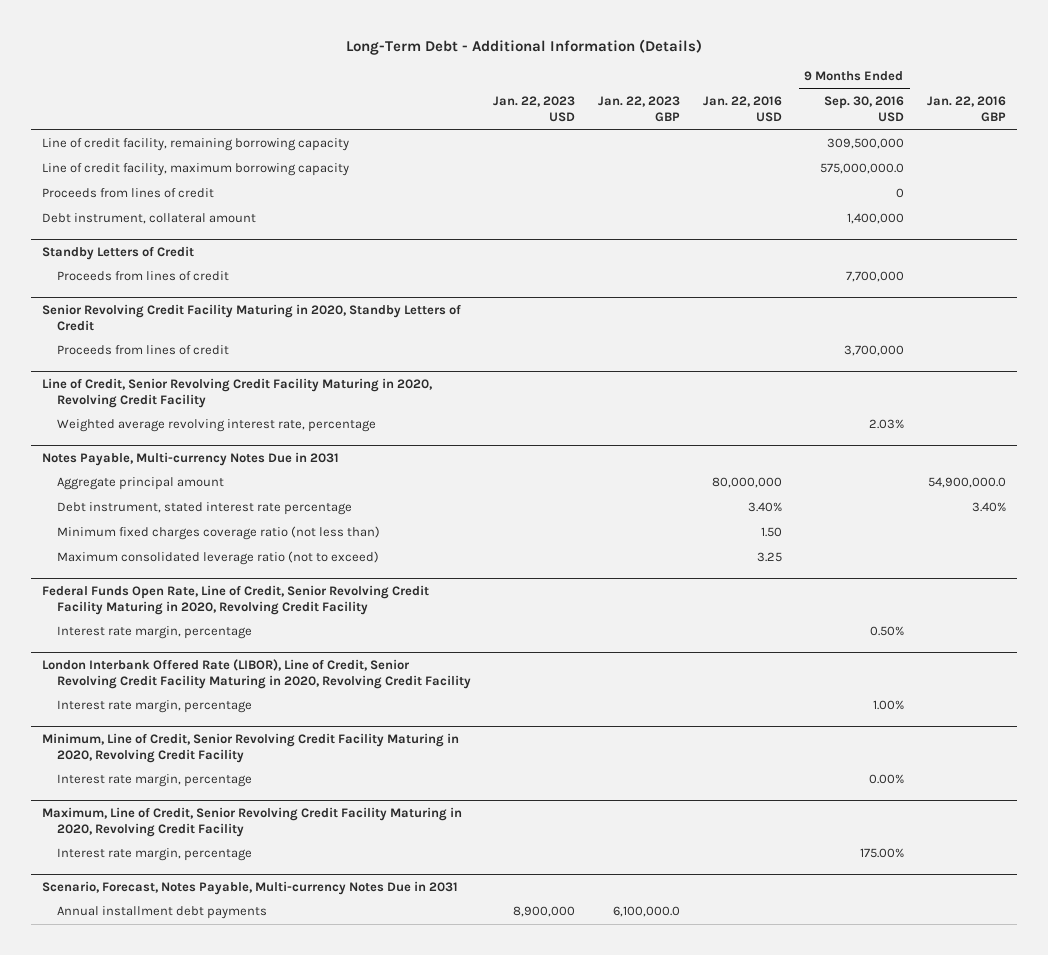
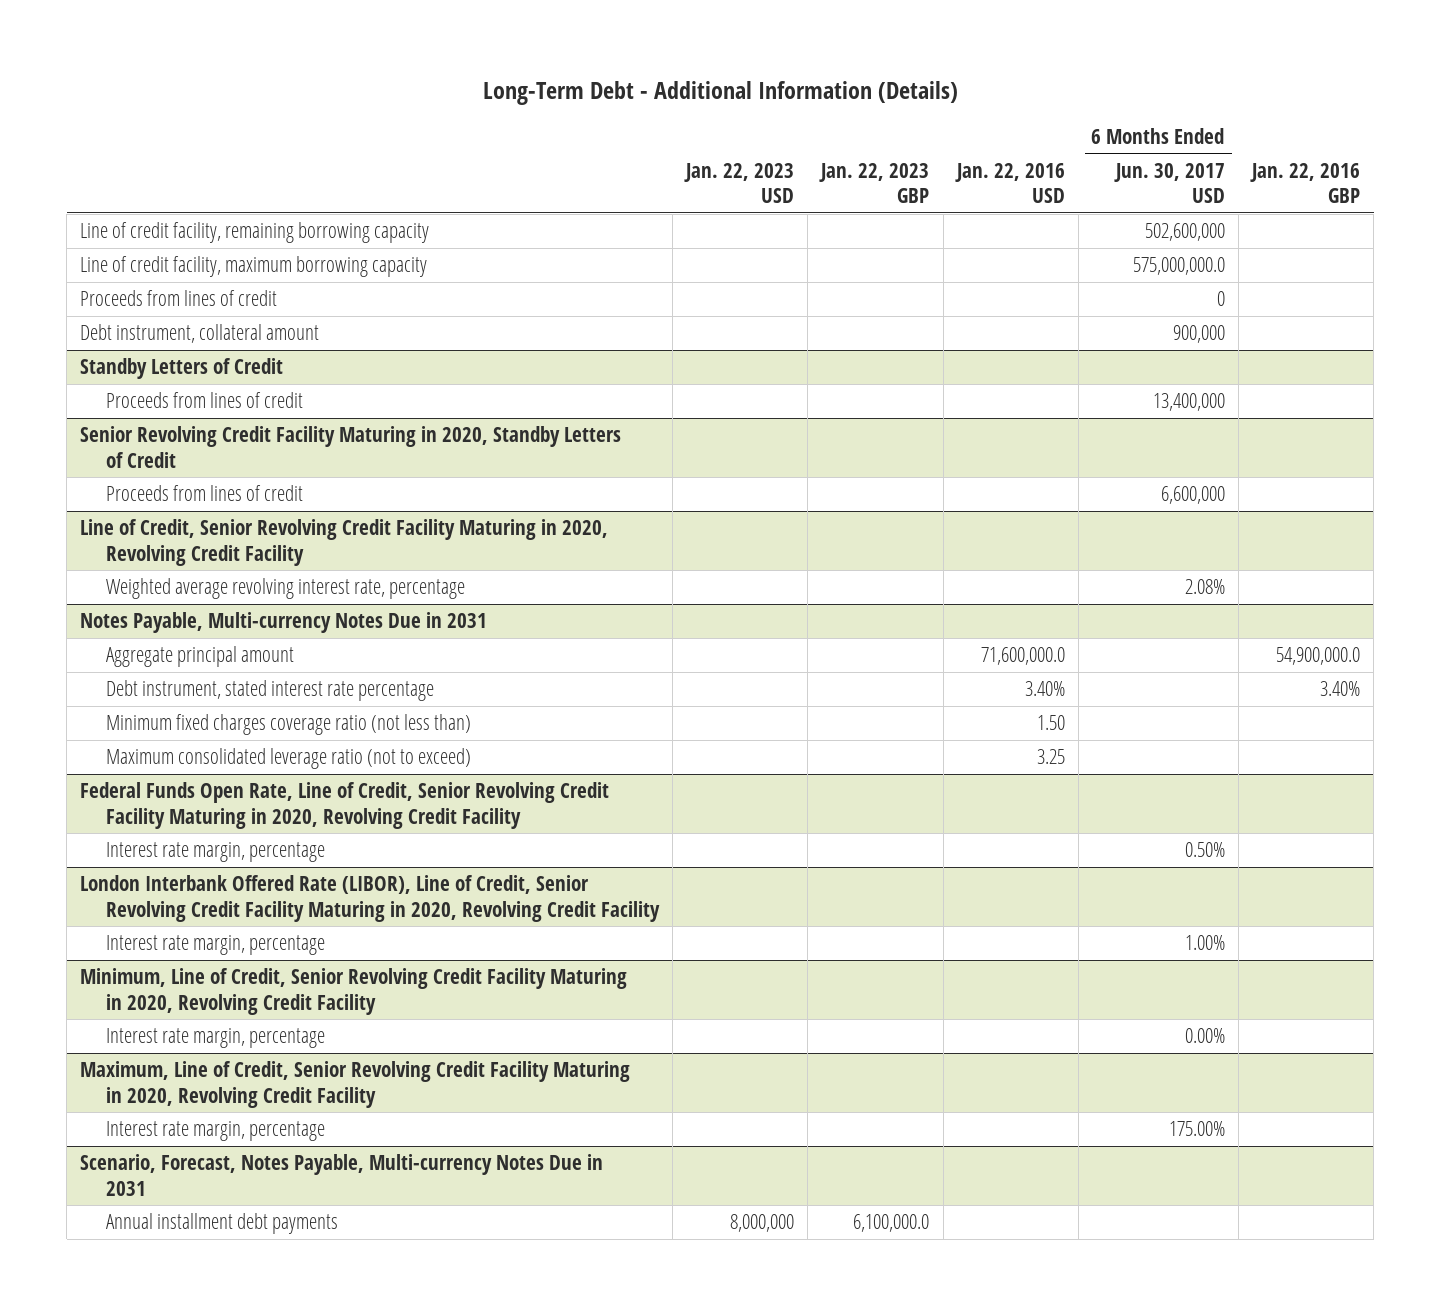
- | Jan. 22, 2023 USD | Jan. 22, 2023 GBP | Jan. 22, 2016 USD | 9 Months Ended Sep. 30, 2016 USD | Jan. 22, 2016 GBP
+ | Jan. 22, 2023 USD | Jan. 22, 2023 GBP | Jan. 22, 2016 USD | 6 Months Ended Jun. 30, 2017 USD | Jan. 22, 2016 GBP
@ Notes Payable, Multi-currency Notes Due in 2031
- Aggregate principal amount | | | 80,000,000 | | 54,900,000.0
+ Aggregate principal amount | | | 71,600,000.0 | | 54,900,000.0
@ Scenario, Forecast, Notes Payable, Multi-currency Notes Due in 2031
- Annual installment debt payments | 8,900,000 | 6,100,000.0 | | |
+ Annual installment debt payments | 8,000,000 | 6,100,000.0 | | |

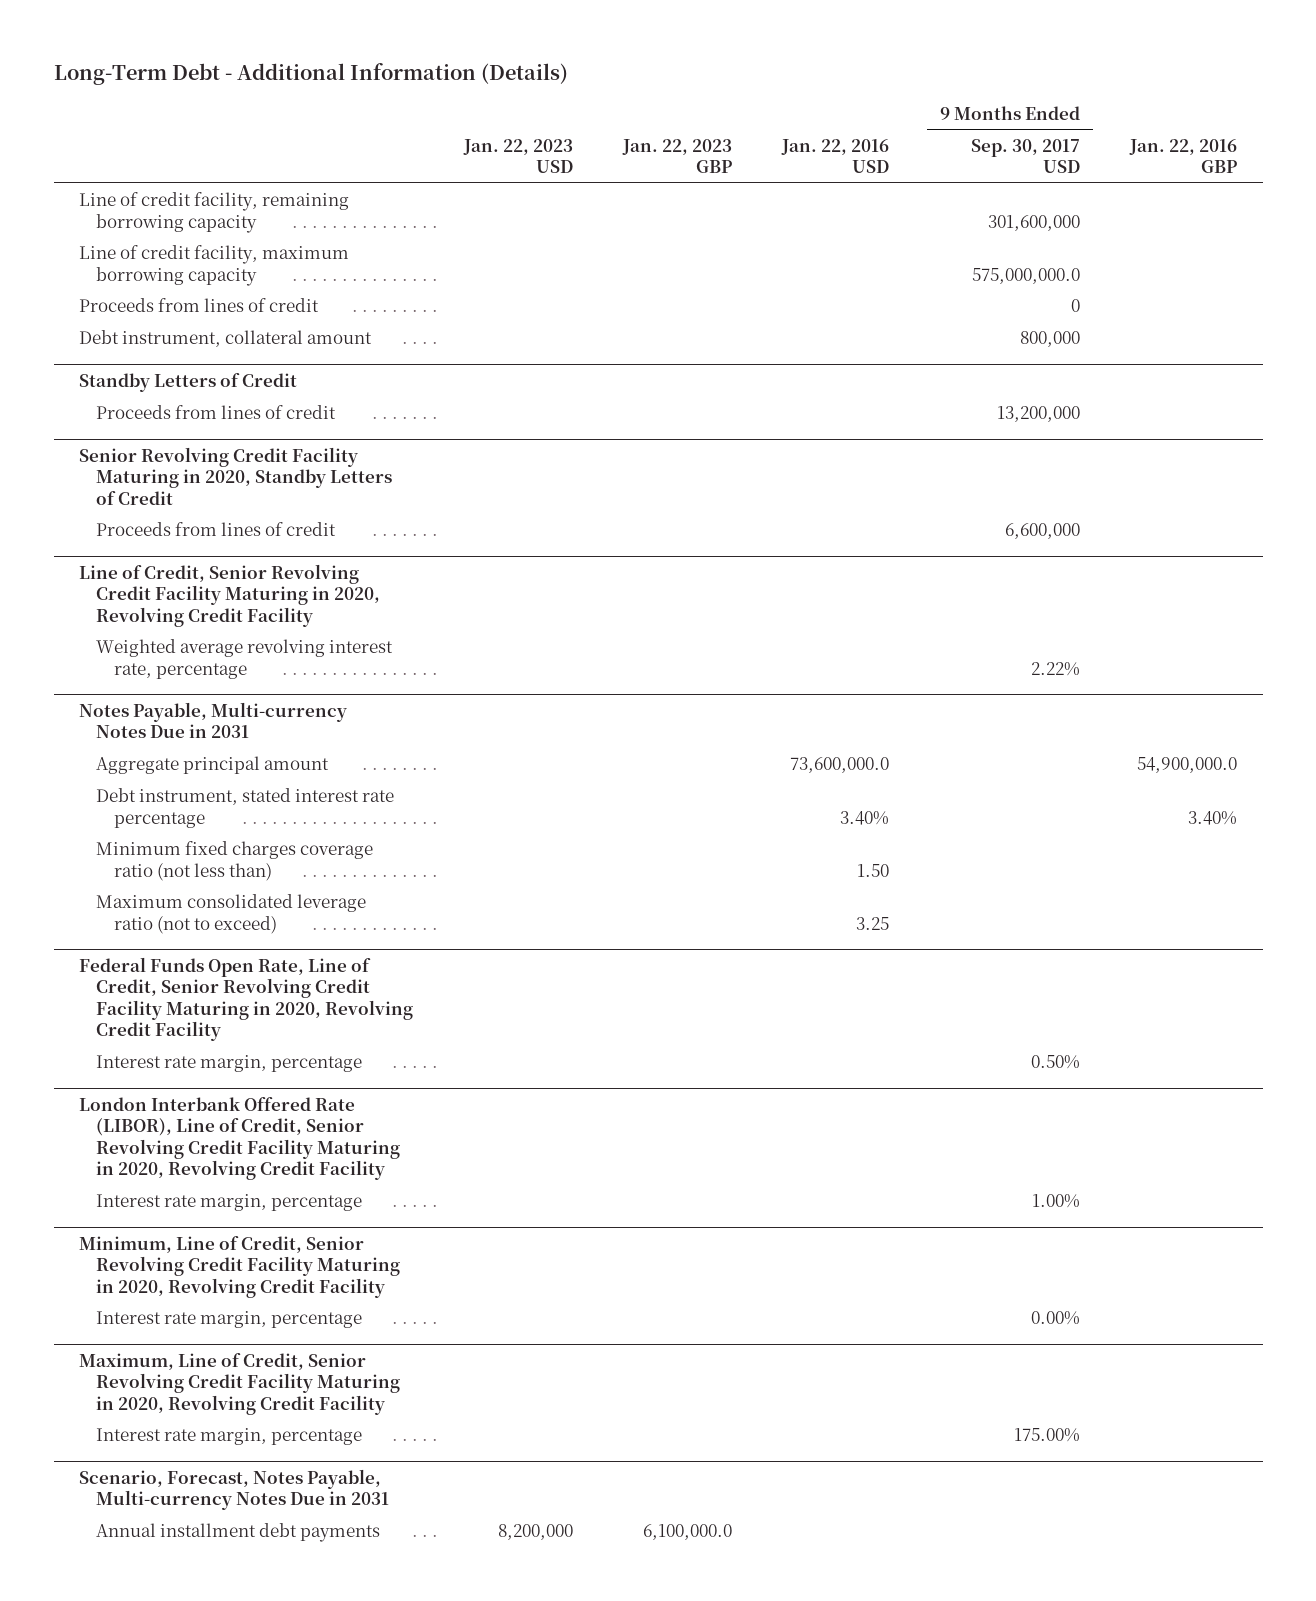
- | Jan. 22, 2023 USD | Jan. 22, 2023 GBP | Jan. 22, 2016 USD | 6 Months Ended Jun. 30, 2017 USD | Jan. 22, 2016 GBP
+ | Jan. 22, 2023 USD | Jan. 22, 2023 GBP | Jan. 22, 2016 USD | 9 Months Ended Sep. 30, 2017 USD | Jan. 22, 2016 GBP
@ Notes Payable, Multi-currency Notes Due in 2031
- Aggregate principal amount | | | 71,600,000.0 | | 54,900,000.0
+ Aggregate principal amount | | | 73,600,000.0 | | 54,900,000.0
@ Scenario, Forecast, Notes Payable, Multi-currency Notes Due in 2031
- Annual installment debt payments | 8,000,000 | 6,100,000.0 | | |
+ Annual installment debt payments | 8,200,000 | 6,100,000.0 | | |

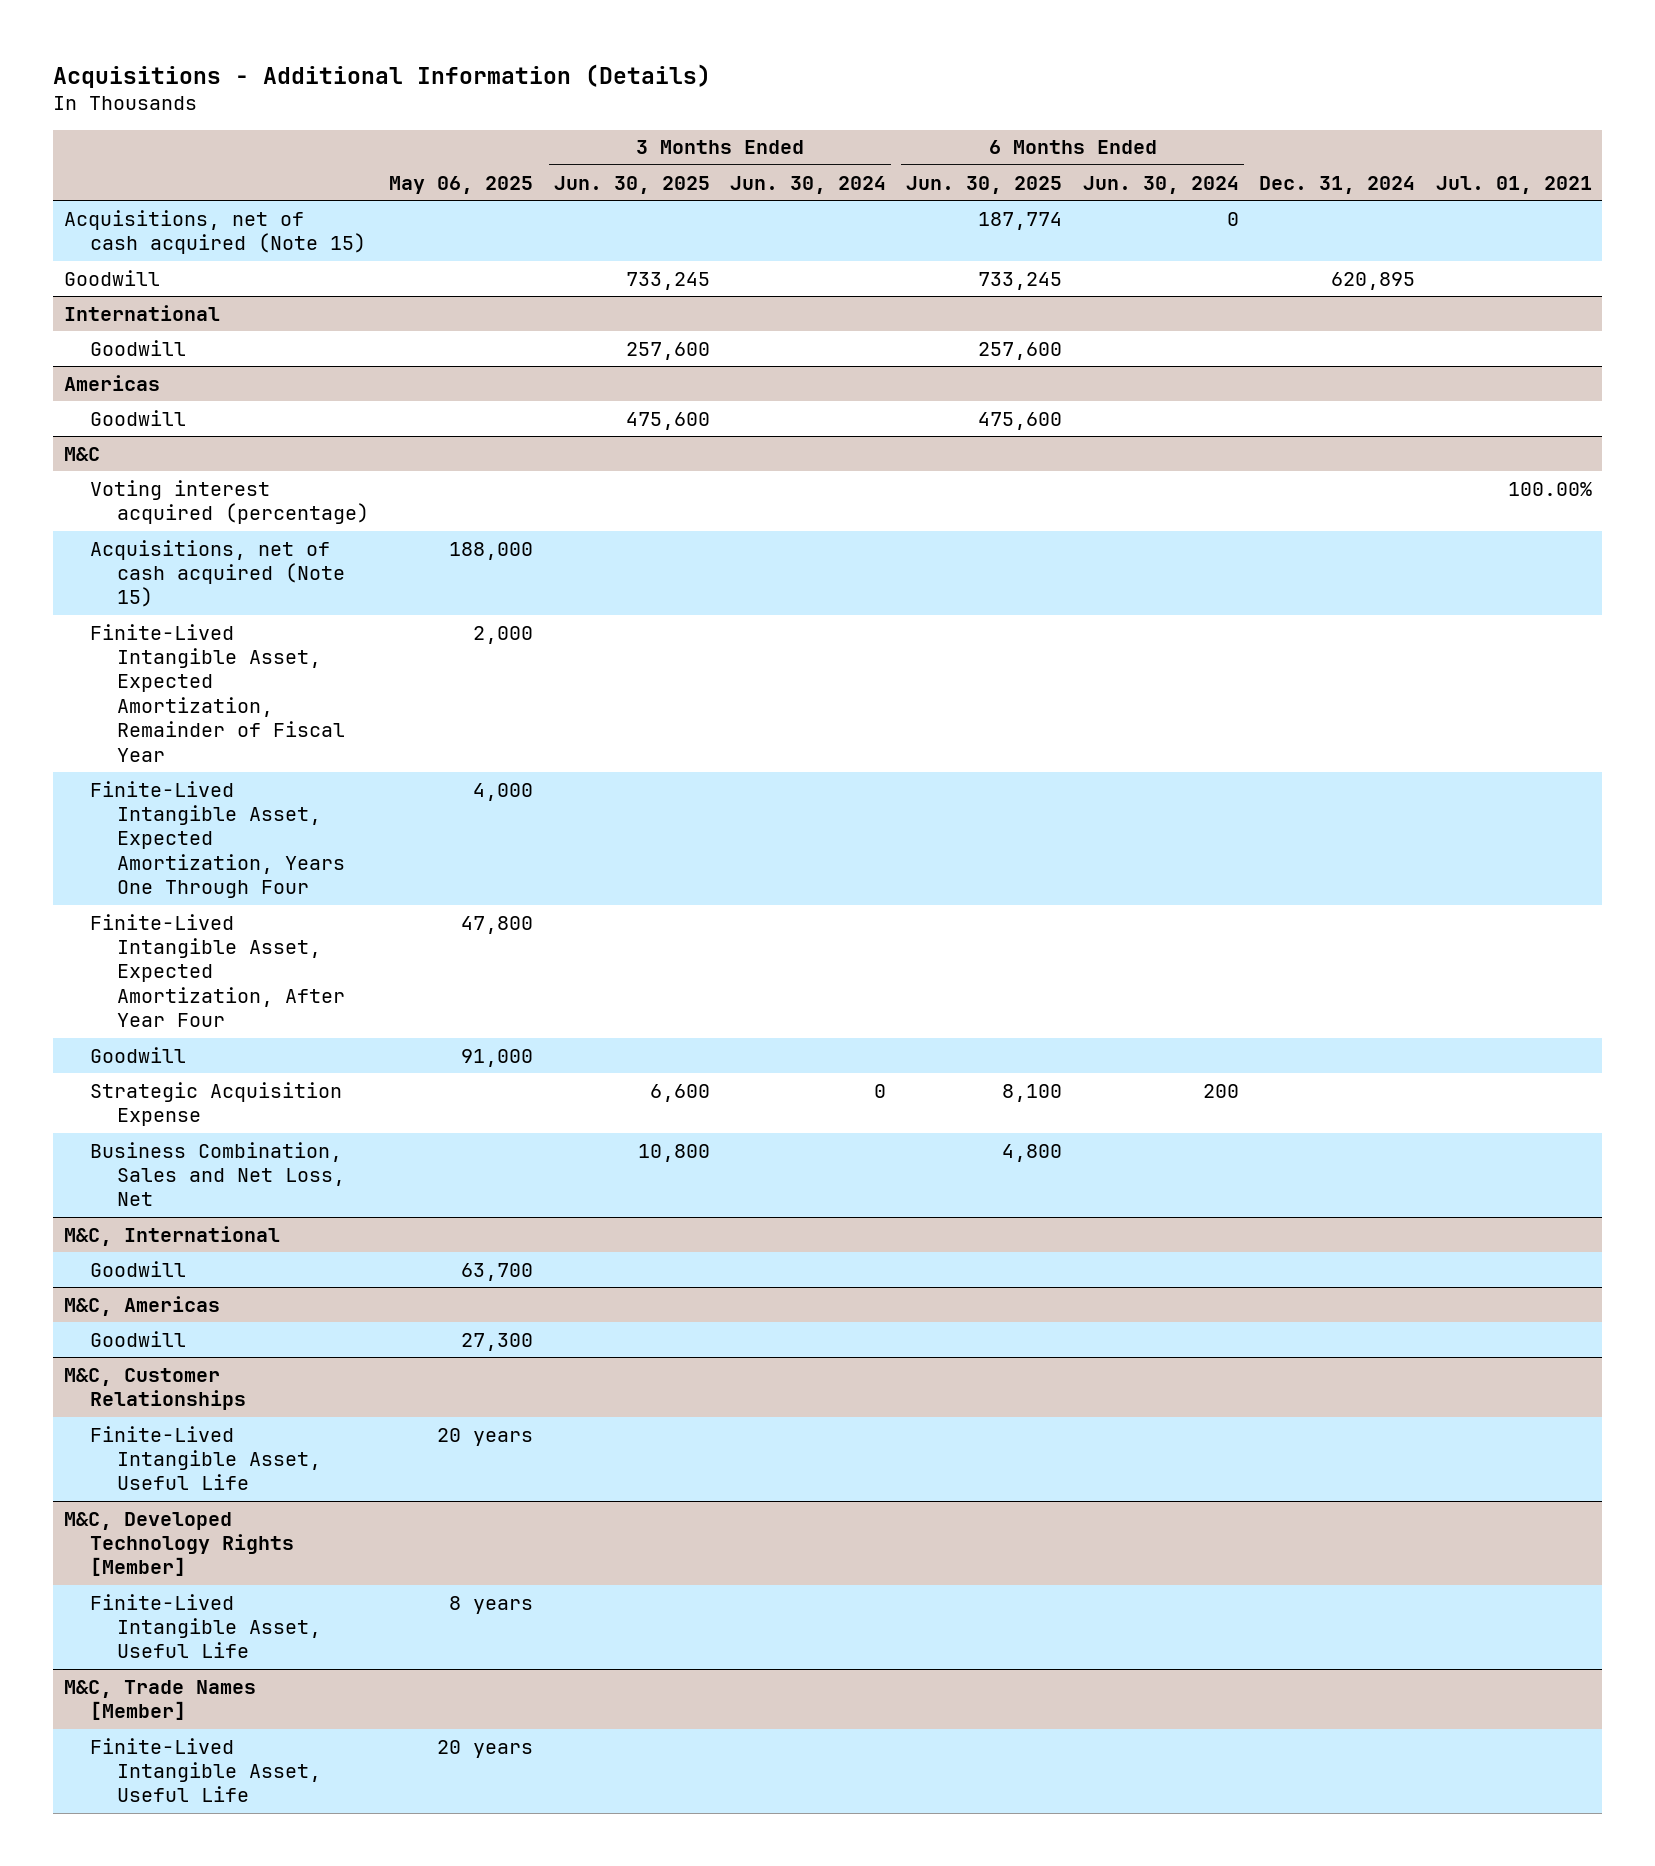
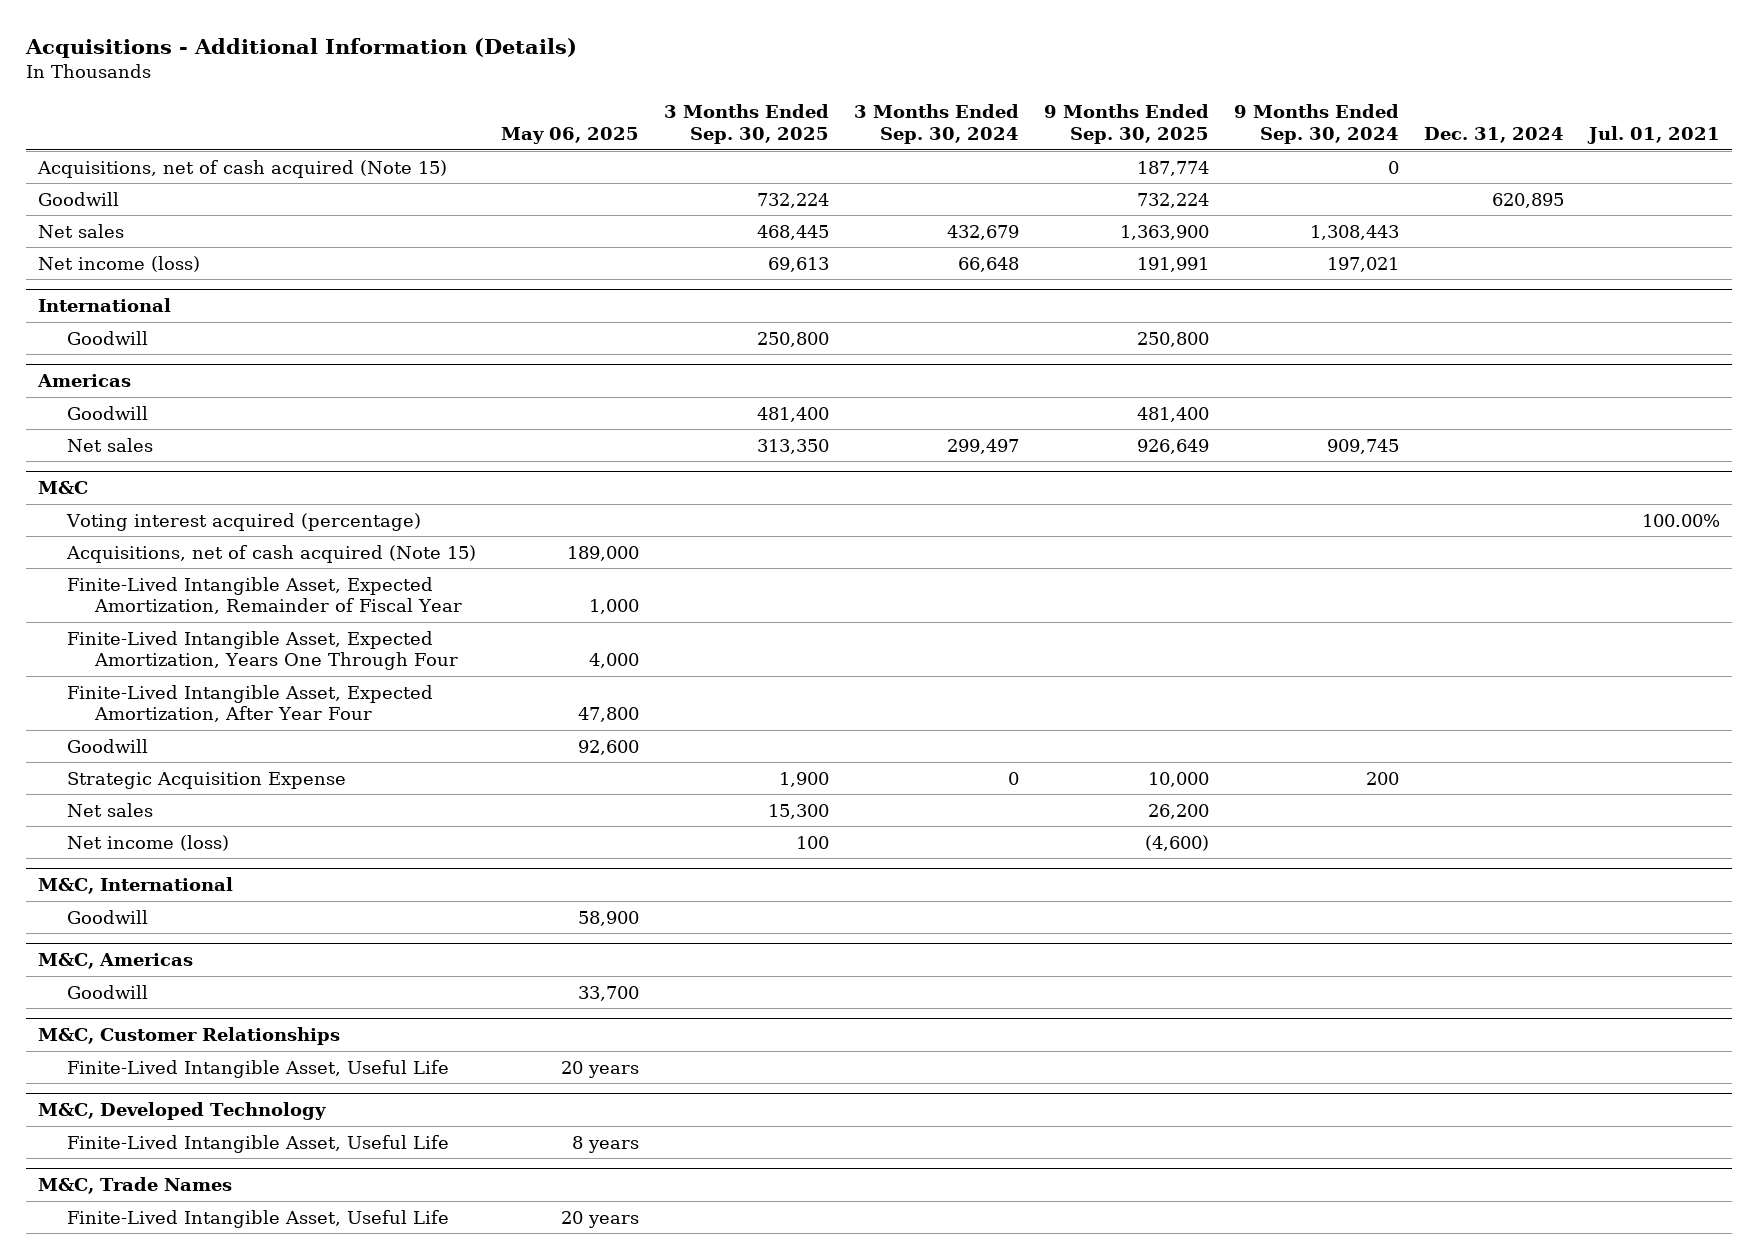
- | May 06, 2025 | 3 Months Ended Jun. 30, 2025 | 3 Months Ended Jun. 30, 2024 | 6 Months Ended Jun. 30, 2025 | 6 Months Ended Jun. 30, 2024 | Dec. 31, 2024 | Jul. 01, 2021
+ | May 06, 2025 | 3 Months Ended Sep. 30, 2025 | 3 Months Ended Sep. 30, 2024 | 9 Months Ended Sep. 30, 2025 | 9 Months Ended Sep. 30, 2024 | Dec. 31, 2024 | Jul. 01, 2021
+ Net sales | | 468,445 | 432,679 | 1,363,900 | 1,308,443 | |
+ Net income (loss) | | 69,613 | 66,648 | 191,991 | 197,021 | |
@ Americas
+ Net sales | | 313,350 | 299,497 | 926,649 | 909,745 | |
@ M&C
- Acquisitions, net of cash acquired (Note 15) | 188,000 | | | | | |
- Finite-Lived Intangible Asset, Expected Amortization, Remainder of Fiscal Year | 2,000 | | | | | |
+ Acquisitions, net of cash acquired (Note 15) | 189,000 | | | | | |
+ Finite-Lived Intangible Asset, Expected Amortization, Remainder of Fiscal Year | 1,000 | | | | | |
- Goodwill | 91,000 | | | | | |
+ Goodwill | 92,600 | | | | | |
- Business Combination, Sales and Net Loss, Net | | 10,800 | | 4,800 | | |
+ Net sales | | 15,300 | | 26,200 | | |
+ Net income (loss) | | 100 | | (4,600) | | |
@ M&C, International
- Goodwill | 63,700 | | | | | |
+ Goodwill | 58,900 | | | | | |
@ M&C, Americas
- Goodwill | 27,300 | | | | | |
+ Goodwill | 33,700 | | | | | |
- M&C, Developed Technology Rights [Member]
+ M&C, Developed Technology
- M&C, Trade Names [Member]
+ M&C, Trade Names

